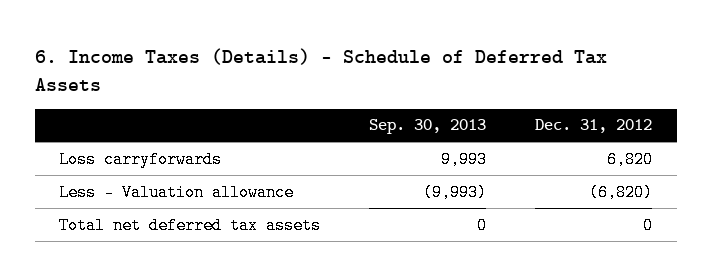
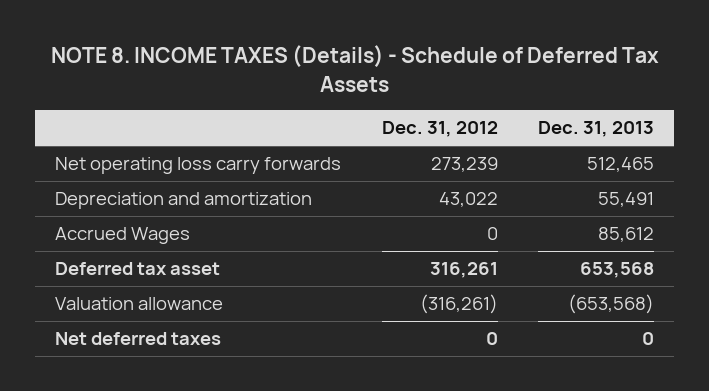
- 6. Income Taxes (Details) - Schedule of Deferred Tax Assets
+ NOTE 8. INCOME TAXES (Details) - Schedule of Deferred Tax Assets
- | Sep. 30, 2013 | Dec. 31, 2012
+ | Dec. 31, 2012 | Dec. 31, 2013
- Loss carryforwards | 9,993 | 6,820
- Less - Valuation allowance | (9,993) | (6,820)
- Total net deferred tax assets | 0 | 0
+ Net operating loss carry forwards | 273,239 | 512,465
+ Depreciation and amortization | 43,022 | 55,491
+ Accrued Wages | 0 | 85,612
+ Deferred tax asset | 316,261 | 653,568
+ Valuation allowance | (316,261) | (653,568)
+ Net deferred taxes | 0 | 0

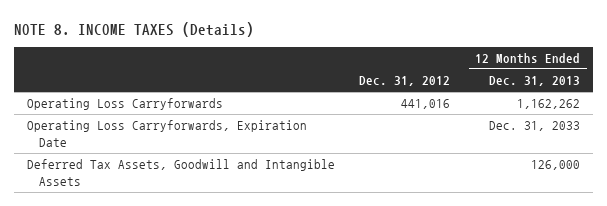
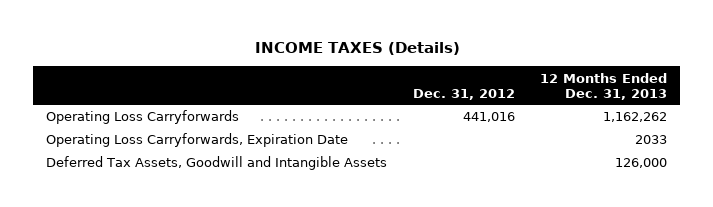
- NOTE 8. INCOME TAXES (Details)
+ INCOME TAXES (Details)
- Operating Loss Carryforwards, Expiration Date | | Dec. 31, 2033
+ Operating Loss Carryforwards, Expiration Date | | 2033

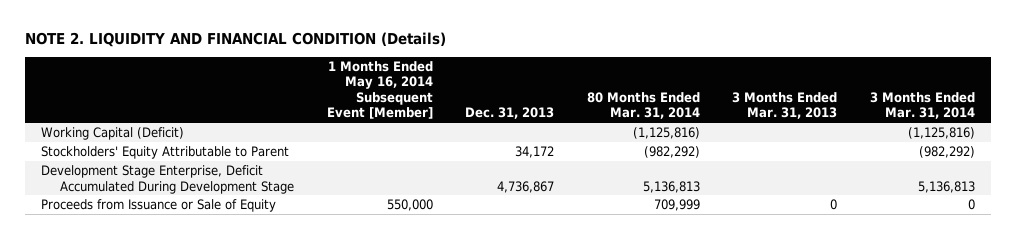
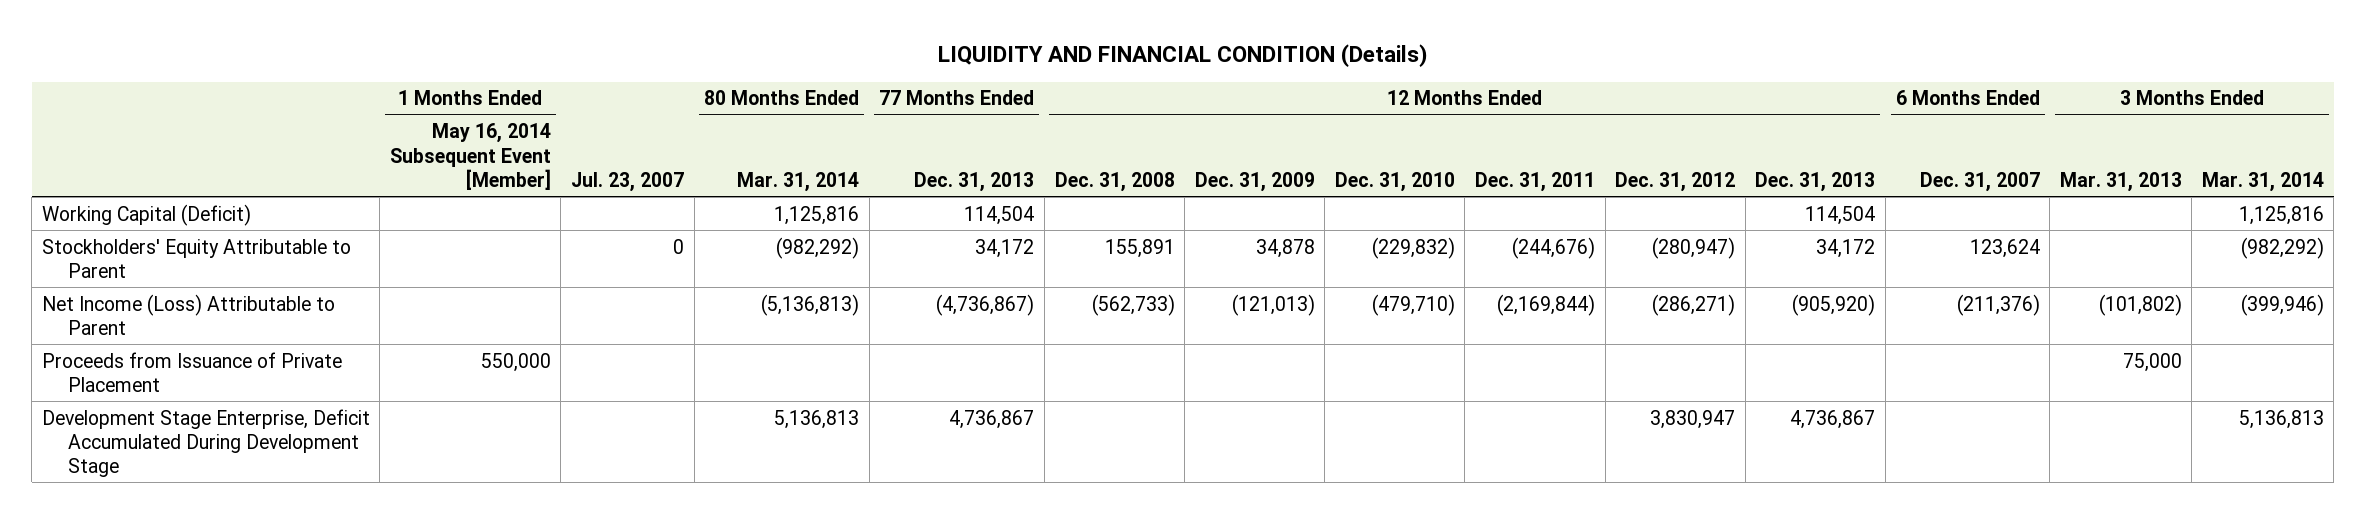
- NOTE 2. LIQUIDITY AND FINANCIAL CONDITION (Details)
+ LIQUIDITY AND FINANCIAL CONDITION (Details)
- | 1 Months Ended May 16, 2014 Subsequent Event [Member] | Dec. 31, 2013 | 80 Months Ended Mar. 31, 2014 | 3 Months Ended Mar. 31, 2013 | 3 Months Ended Mar. 31, 2014
+ | 1 Months Ended May 16, 2014 Subsequent Event [Member] | Jul. 23, 2007 | 80 Months Ended Mar. 31, 2014 | 77 Months Ended Dec. 31, 2013 | 12 Months Ended Dec. 31, 2008 | 12 Months Ended Dec. 31, 2009 | 12 Months Ended Dec. 31, 2010 | 12 Months Ended Dec. 31, 2011 | 12 Months Ended Dec. 31, 2012 | 12 Months Ended Dec. 31, 2013 | 6 Months Ended Dec. 31, 2007 | 3 Months Ended Mar. 31, 2013 | 3 Months Ended Mar. 31, 2014
- Working Capital (Deficit) | | | (1,125,816) | | (1,125,816)
+ Working Capital (Deficit) | | | 1,125,816 | 114,504 | | | | | | 114,504 | | | 1,125,816
+ Net Income (Loss) Attributable to Parent | | | (5,136,813) | (4,736,867) | (562,733) | (121,013) | (479,710) | (2,169,844) | (286,271) | (905,920) | (211,376) | (101,802) | (399,946)
+ Proceeds from Issuance of Private Placement | 550,000 | | | | | | | | | | | 75,000 |
- Proceeds from Issuance or Sale of Equity | 550,000 | | 709,999 | 0 | 0

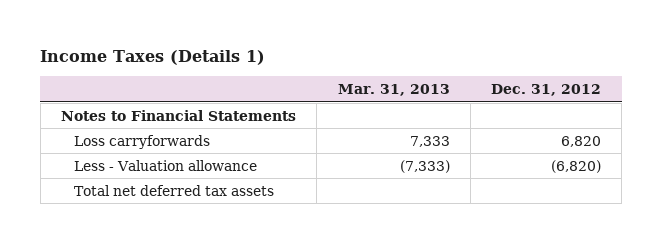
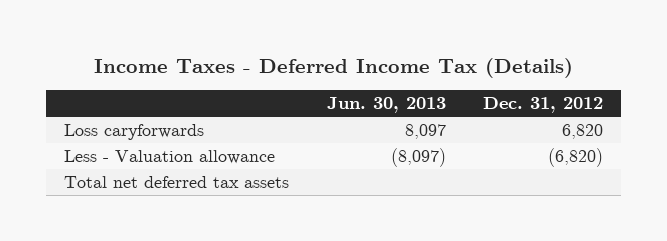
- Income Taxes (Details 1)
+ Income Taxes - Deferred Income Tax (Details)
- | Mar. 31, 2013 | Dec. 31, 2012
+ | Jun. 30, 2013 | Dec. 31, 2012
- Notes to Financial Statements
- Loss carryforwards | 7,333 | 6,820
+ Loss caryforwards | 8,097 | 6,820

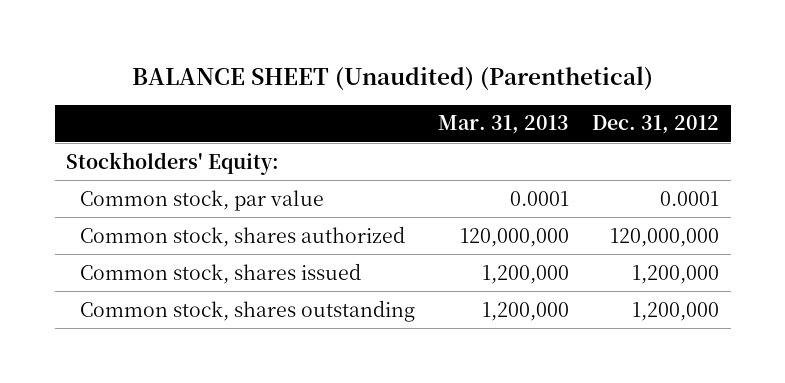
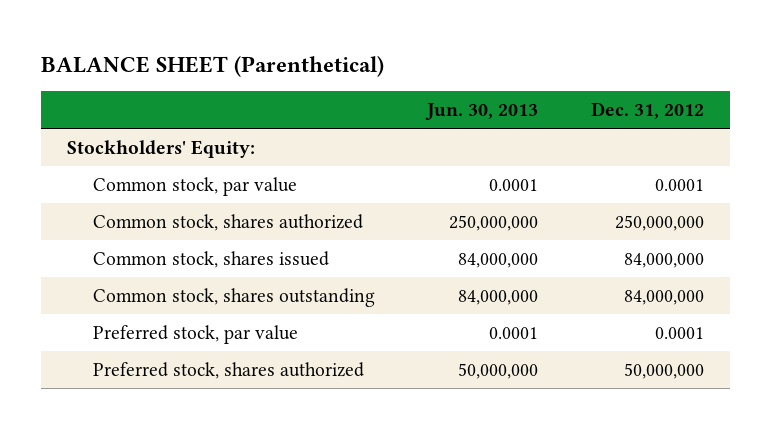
- BALANCE SHEET (Unaudited) (Parenthetical)
+ BALANCE SHEET (Parenthetical)
- | Mar. 31, 2013 | Dec. 31, 2012
+ | Jun. 30, 2013 | Dec. 31, 2012
- Common stock, shares authorized | 120,000,000 | 120,000,000
- Common stock, shares issued | 1,200,000 | 1,200,000
- Common stock, shares outstanding | 1,200,000 | 1,200,000
+ Common stock, shares authorized | 250,000,000 | 250,000,000
+ Common stock, shares issued | 84,000,000 | 84,000,000
+ Common stock, shares outstanding | 84,000,000 | 84,000,000
+ Preferred stock, par value | 0.0001 | 0.0001
+ Preferred stock, shares authorized | 50,000,000 | 50,000,000

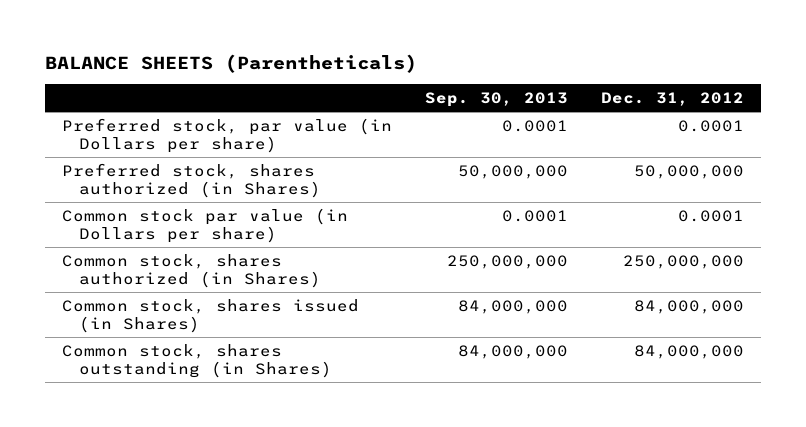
- BALANCE SHEET (Parenthetical)
+ BALANCE SHEETS (Parentheticals)
- | Jun. 30, 2013 | Dec. 31, 2012
+ | Sep. 30, 2013 | Dec. 31, 2012
- Stockholders' Equity:
- Common stock, par value | 0.0001 | 0.0001
- Common stock, shares authorized | 250,000,000 | 250,000,000
- Common stock, shares issued | 84,000,000 | 84,000,000
- Common stock, shares outstanding | 84,000,000 | 84,000,000
- Preferred stock, par value | 0.0001 | 0.0001
- Preferred stock, shares authorized | 50,000,000 | 50,000,000
+ Preferred stock, par value (in Dollars per share) | 0.0001 | 0.0001
+ Preferred stock, shares authorized (in Shares) | 50,000,000 | 50,000,000
+ Common stock par value (in Dollars per share) | 0.0001 | 0.0001
+ Common stock, shares authorized (in Shares) | 250,000,000 | 250,000,000
+ Common stock, shares issued (in Shares) | 84,000,000 | 84,000,000
+ Common stock, shares outstanding (in Shares) | 84,000,000 | 84,000,000

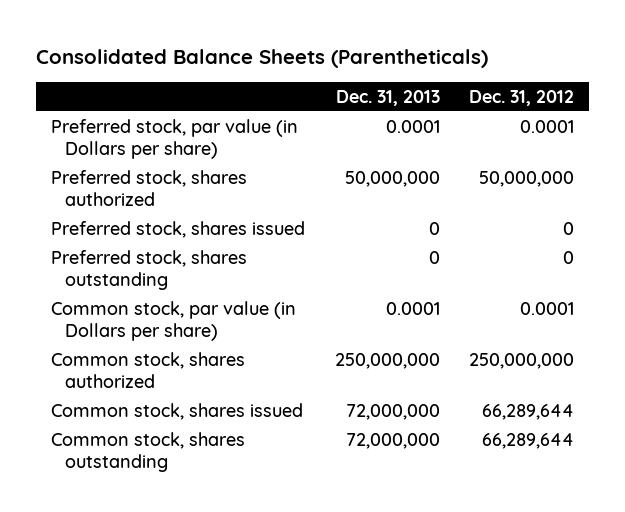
- BALANCE SHEETS (Parentheticals)
+ Consolidated Balance Sheets (Parentheticals)
- | Sep. 30, 2013 | Dec. 31, 2012
+ | Dec. 31, 2013 | Dec. 31, 2012
- Preferred stock, shares authorized (in Shares) | 50,000,000 | 50,000,000
- Common stock par value (in Dollars per share) | 0.0001 | 0.0001
- Common stock, shares authorized (in Shares) | 250,000,000 | 250,000,000
- Common stock, shares issued (in Shares) | 84,000,000 | 84,000,000
- Common stock, shares outstanding (in Shares) | 84,000,000 | 84,000,000
+ Preferred stock, shares authorized | 50,000,000 | 50,000,000
+ Preferred stock, shares issued | 0 | 0
+ Preferred stock, shares outstanding | 0 | 0
+ Common stock, par value (in Dollars per share) | 0.0001 | 0.0001
+ Common stock, shares authorized | 250,000,000 | 250,000,000
+ Common stock, shares issued | 72,000,000 | 66,289,644
+ Common stock, shares outstanding | 72,000,000 | 66,289,644

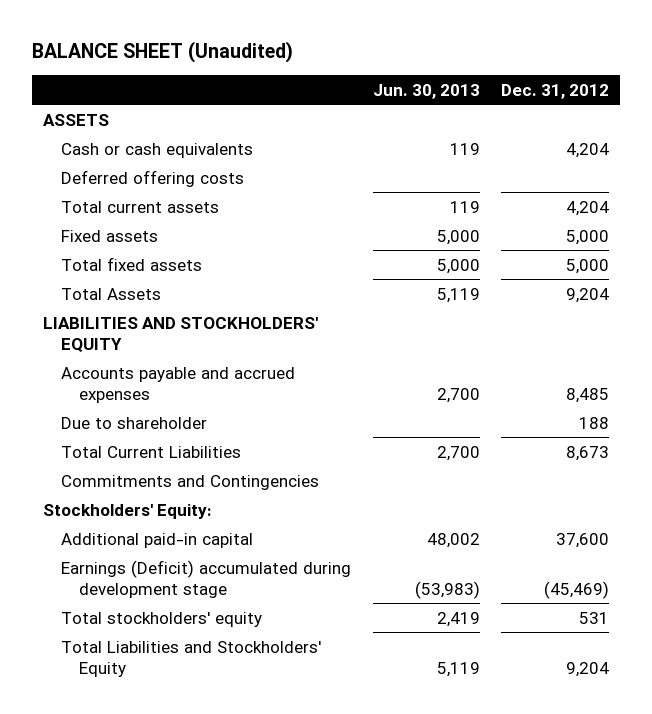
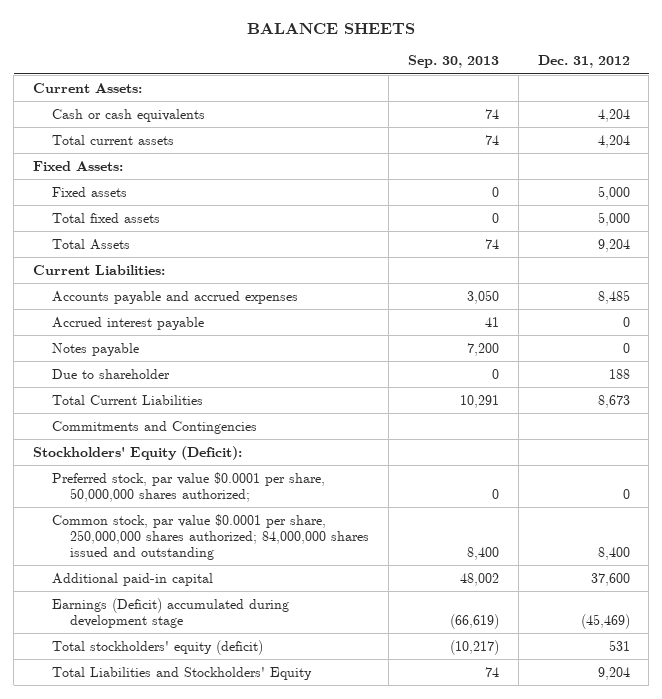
- BALANCE SHEET (Unaudited)
+ BALANCE SHEETS
- | Jun. 30, 2013 | Dec. 31, 2012
+ | Sep. 30, 2013 | Dec. 31, 2012
- ASSETS
+ Current Assets:
- Deferred offering costs
+ Fixed Assets:
- LIABILITIES AND STOCKHOLDERS' EQUITY
+ Current Liabilities:
+ Accrued interest payable | 41 | 0
+ Notes payable | 7,200 | 0
- Stockholders' Equity:
+ Stockholders' Equity (Deficit):
+ Preferred stock, par value $0.0001 per share, 50,000,000 shares authorized; | 0 | 0
+ Common stock, par value $0.0001 per share, 250,000,000 shares authorized; 84,000,000 shares issued and outstanding | 8,400 | 8,400
- Total stockholders' equity | 2,419 | 531
+ Total stockholders' equity (deficit) | (10,217) | 531

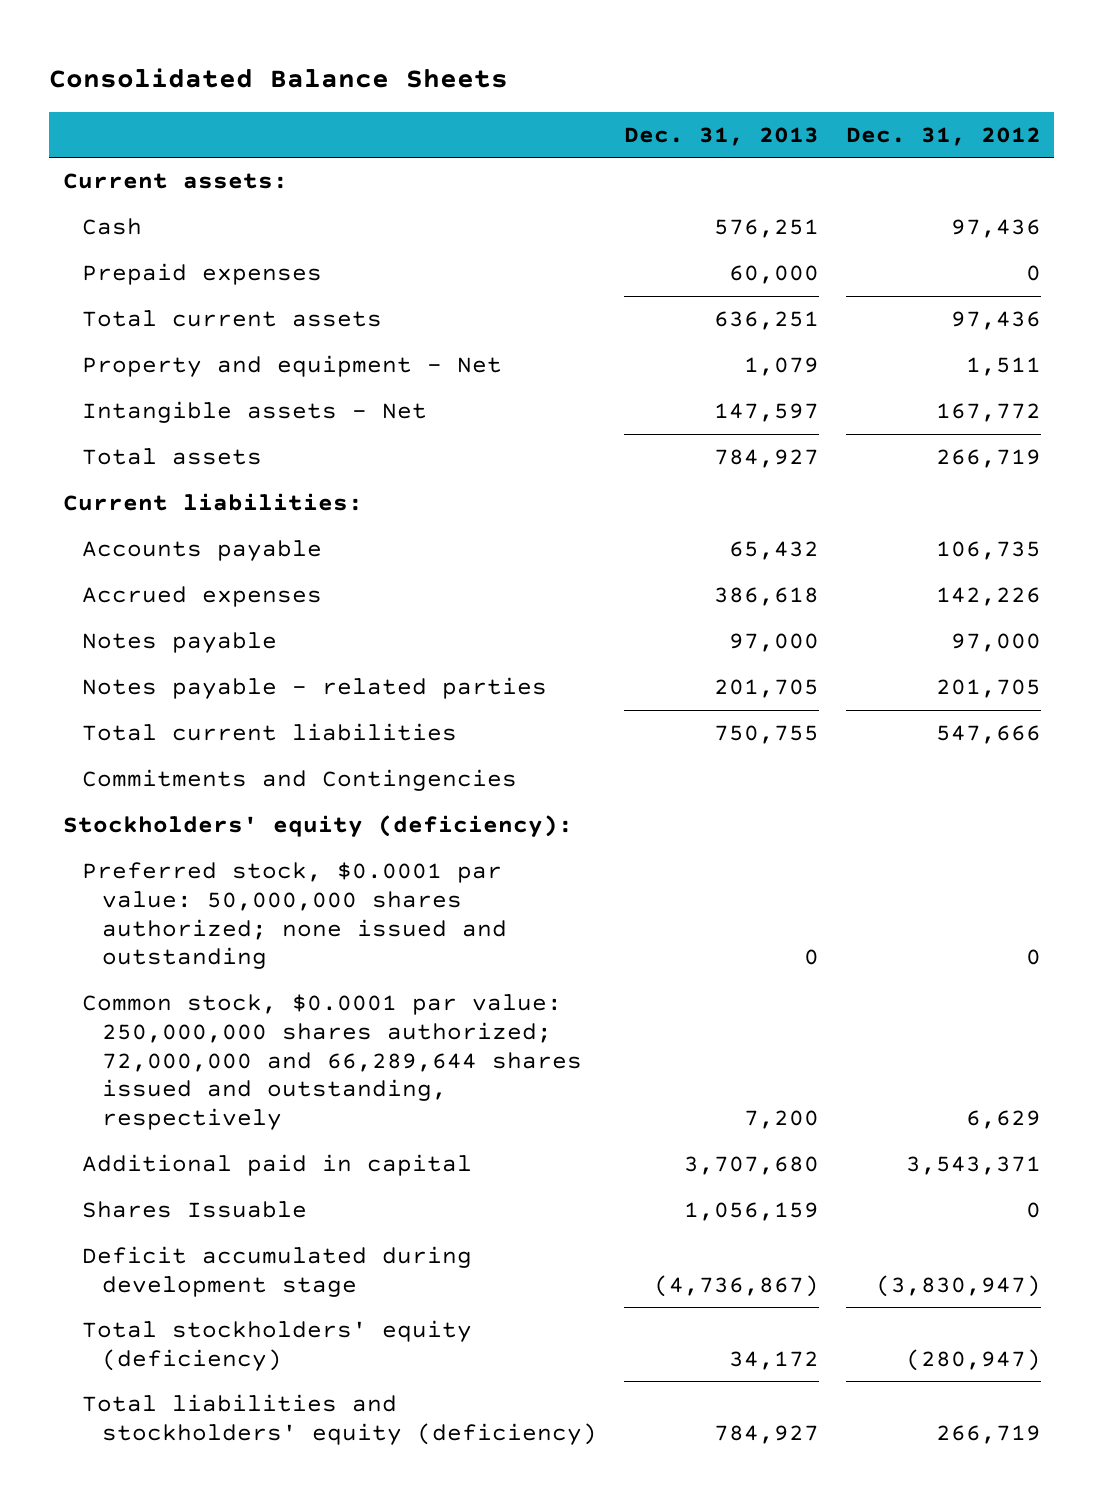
- BALANCE SHEETS
+ Consolidated Balance Sheets
- | Sep. 30, 2013 | Dec. 31, 2012
+ | Dec. 31, 2013 | Dec. 31, 2012
- Current Assets:
- Cash or cash equivalents | 74 | 4,204
- Total current assets | 74 | 4,204
- Fixed Assets:
- Fixed assets | 0 | 5,000
- Total fixed assets | 0 | 5,000
- Total Assets | 74 | 9,204
- Current Liabilities:
- Accounts payable and accrued expenses | 3,050 | 8,485
- Accrued interest payable | 41 | 0
- Notes payable | 7,200 | 0
- Due to shareholder | 0 | 188
- Total Current Liabilities | 10,291 | 8,673
+ Current assets:
+ Cash | 576,251 | 97,436
+ Prepaid expenses | 60,000 | 0
+ Total current assets | 636,251 | 97,436
+ Property and equipment - Net | 1,079 | 1,511
+ Intangible assets - Net | 147,597 | 167,772
+ Total assets | 784,927 | 266,719
+ Current liabilities:
+ Accounts payable | 65,432 | 106,735
+ Accrued expenses | 386,618 | 142,226
+ Notes payable | 97,000 | 97,000
+ Notes payable - related parties | 201,705 | 201,705
+ Total current liabilities | 750,755 | 547,666
- Stockholders' Equity (Deficit):
- Preferred stock, par value $0.0001 per share, 50,000,000 shares authorized; | 0 | 0
- Common stock, par value $0.0001 per share, 250,000,000 shares authorized; 84,000,000 shares issued and outstanding | 8,400 | 8,400
- Additional paid-in capital | 48,002 | 37,600
- Earnings (Deficit) accumulated during development stage | (66,619) | (45,469)
- Total stockholders' equity (deficit) | (10,217) | 531
- Total Liabilities and Stockholders' Equity | 74 | 9,204
+ Stockholders' equity (deficiency):
+ Preferred stock, $0.0001 par value: 50,000,000 shares authorized; none issued and outstanding | 0 | 0
+ Common stock, $0.0001 par value: 250,000,000 shares authorized; 72,000,000 and 66,289,644 shares issued and outstanding, respectively | 7,200 | 6,629
+ Additional paid in capital | 3,707,680 | 3,543,371
+ Shares Issuable | 1,056,159 | 0
+ Deficit accumulated during development stage | (4,736,867) | (3,830,947)
+ Total stockholders' equity (deficiency) | 34,172 | (280,947)
+ Total liabilities and stockholders' equity (deficiency) | 784,927 | 266,719

